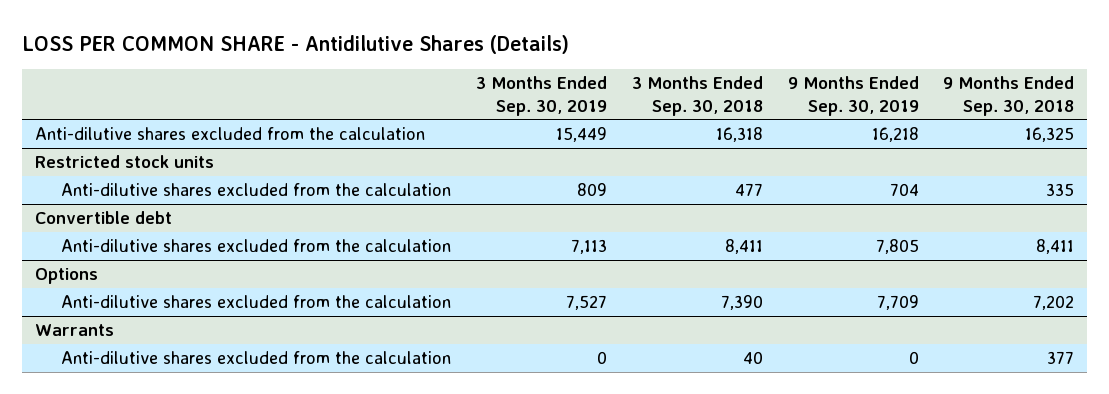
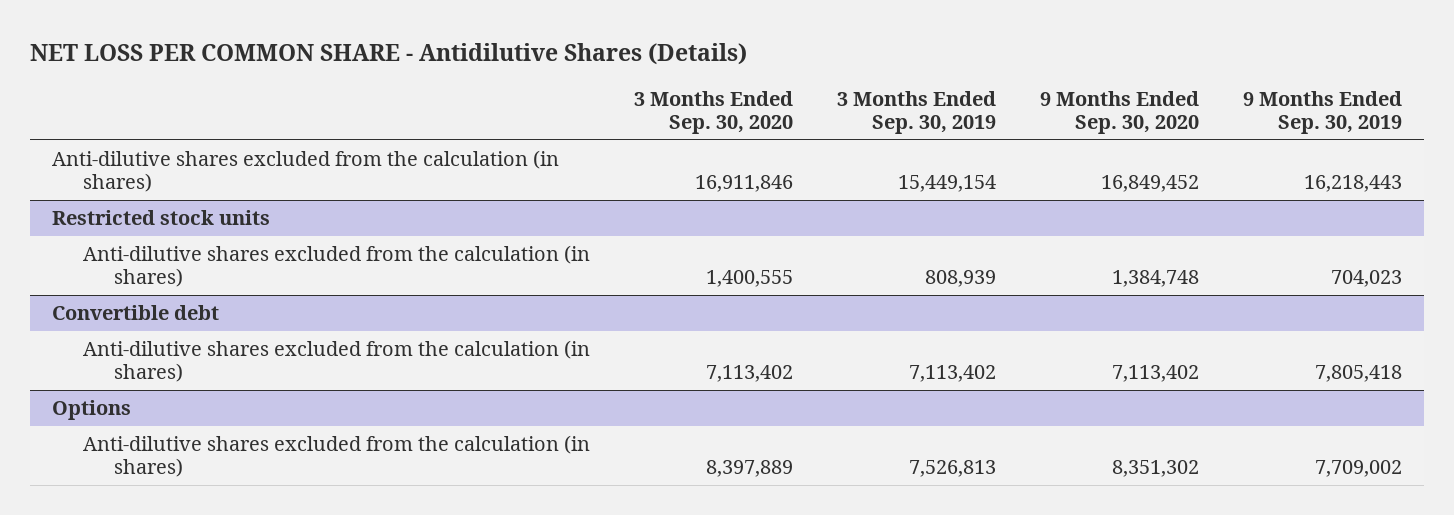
- LOSS PER COMMON SHARE - Antidilutive Shares (Details)
+ NET LOSS PER COMMON SHARE - Antidilutive Shares (Details)
- | 3 Months Ended Sep. 30, 2019 | 3 Months Ended Sep. 30, 2018 | 9 Months Ended Sep. 30, 2019 | 9 Months Ended Sep. 30, 2018
+ | 3 Months Ended Sep. 30, 2020 | 3 Months Ended Sep. 30, 2019 | 9 Months Ended Sep. 30, 2020 | 9 Months Ended Sep. 30, 2019
- Anti-dilutive shares excluded from the calculation | 15,449 | 16,318 | 16,218 | 16,325
+ Anti-dilutive shares excluded from the calculation (in shares) | 16,911,846 | 15,449,154 | 16,849,452 | 16,218,443
@ Restricted stock units
- Anti-dilutive shares excluded from the calculation | 809 | 477 | 704 | 335
+ Anti-dilutive shares excluded from the calculation (in shares) | 1,400,555 | 808,939 | 1,384,748 | 704,023
@ Convertible debt
- Anti-dilutive shares excluded from the calculation | 7,113 | 8,411 | 7,805 | 8,411
+ Anti-dilutive shares excluded from the calculation (in shares) | 7,113,402 | 7,113,402 | 7,113,402 | 7,805,418
@ Options
- Anti-dilutive shares excluded from the calculation | 7,527 | 7,390 | 7,709 | 7,202
- Warrants
- Anti-dilutive shares excluded from the calculation | 0 | 40 | 0 | 377
@ Options
+ Anti-dilutive shares excluded from the calculation (in shares) | 8,397,889 | 7,526,813 | 8,351,302 | 7,709,002

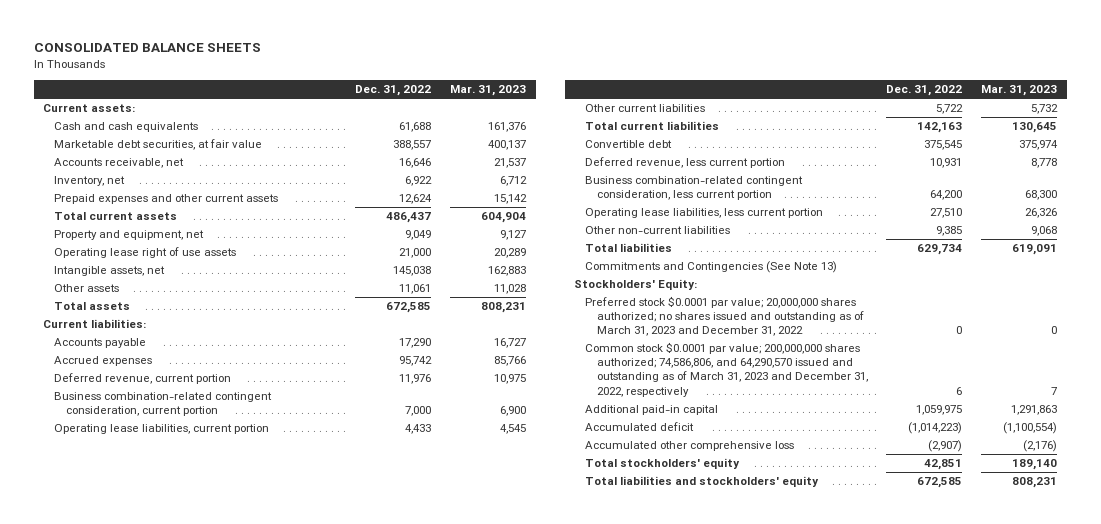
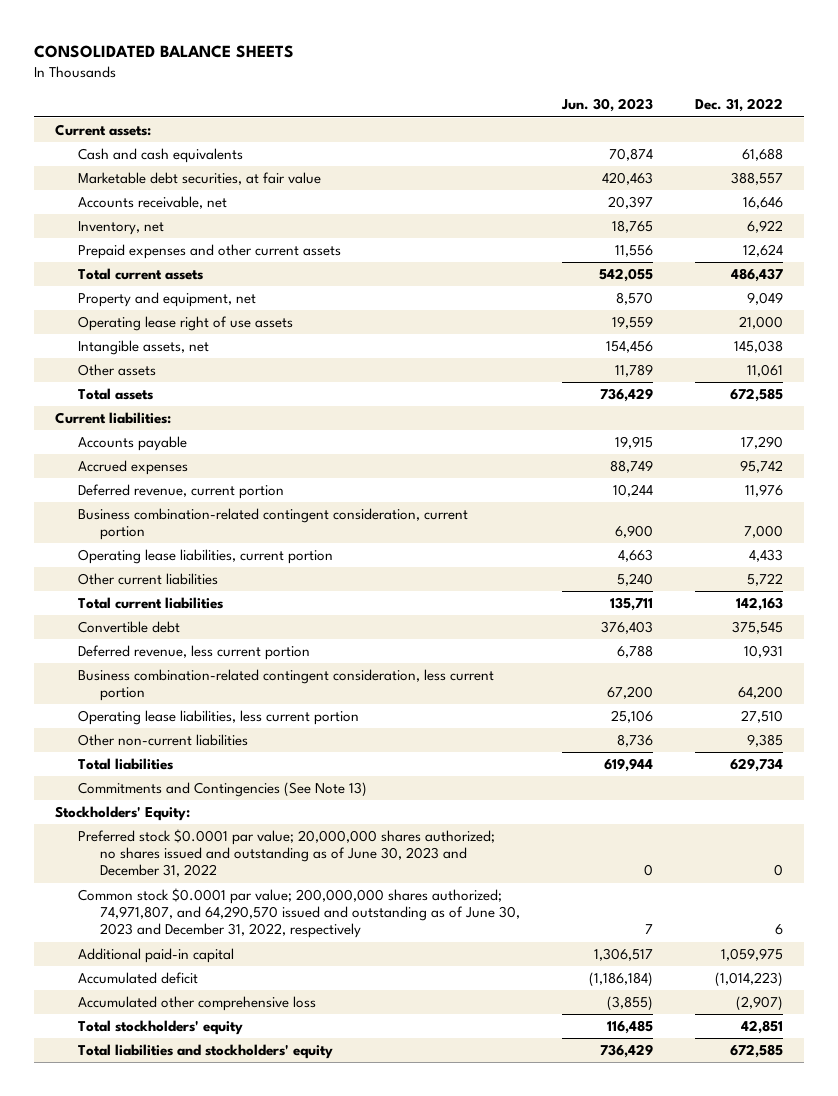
- | Dec. 31, 2022 | Mar. 31, 2023
+ | Jun. 30, 2023 | Dec. 31, 2022
- Preferred stock $0.0001 par value; 20,000,000 shares authorized; no shares issued and outstanding as of March 31, 2023 and December 31, 2022 | 0 | 0
- Common stock $0.0001 par value; 200,000,000 shares authorized; 74,586,806, and 64,290,570 issued and outstanding as of March 31, 2023 and December 31, 2022, respectively | 6 | 7
+ Preferred stock $0.0001 par value; 20,000,000 shares authorized; no shares issued and outstanding as of June 30, 2023 and December 31, 2022 | 0 | 0
+ Common stock $0.0001 par value; 200,000,000 shares authorized; 74,971,807, and 64,290,570 issued and outstanding as of June 30, 2023 and December 31, 2022, respectively | 7 | 6

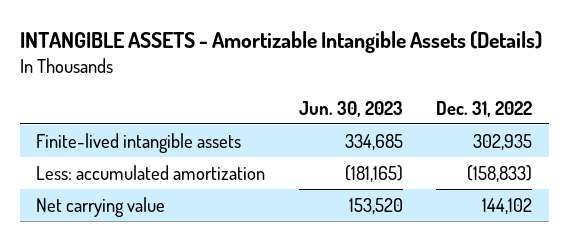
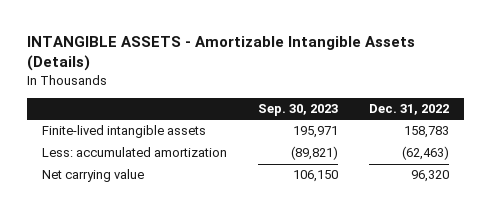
- | Jun. 30, 2023 | Dec. 31, 2022
+ | Sep. 30, 2023 | Dec. 31, 2022
- Finite-lived intangible assets | 334,685 | 302,935
- Less: accumulated amortization | (181,165) | (158,833)
- Net carrying value | 153,520 | 144,102
+ Finite-lived intangible assets | 195,971 | 158,783
+ Less: accumulated amortization | (89,821) | (62,463)
+ Net carrying value | 106,150 | 96,320

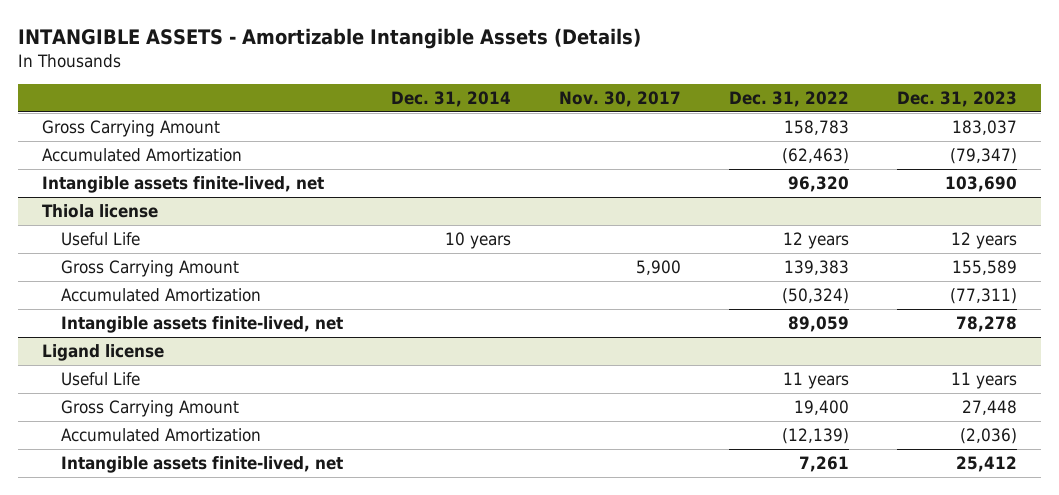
- | Sep. 30, 2023 | Dec. 31, 2022
+ | Dec. 31, 2014 | Nov. 30, 2017 | Dec. 31, 2022 | Dec. 31, 2023
- Finite-lived intangible assets | 195,971 | 158,783
- Less: accumulated amortization | (89,821) | (62,463)
- Net carrying value | 106,150 | 96,320
+ Gross Carrying Amount | | | 158,783 | 183,037
+ Accumulated Amortization | | | (62,463) | (79,347)
+ Intangible assets finite-lived, net | | | 96,320 | 103,690
+ Thiola license
+ Useful Life | 10 years | | 12 years | 12 years
+ Gross Carrying Amount | | 5,900 | 139,383 | 155,589
+ Accumulated Amortization | | | (50,324) | (77,311)
+ Intangible assets finite-lived, net | | | 89,059 | 78,278
+ Ligand license
+ Useful Life | | | 11 years | 11 years
+ Gross Carrying Amount | | | 19,400 | 27,448
+ Accumulated Amortization | | | (12,139) | (2,036)
+ Intangible assets finite-lived, net | | | 7,261 | 25,412

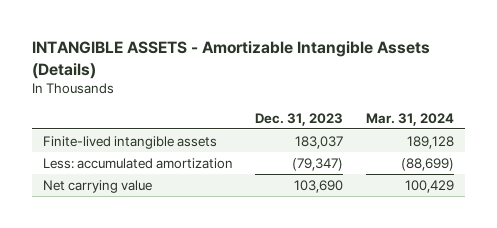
- | Dec. 31, 2014 | Nov. 30, 2017 | Dec. 31, 2022 | Dec. 31, 2023
+ | Dec. 31, 2023 | Mar. 31, 2024
- Gross Carrying Amount | | | 158,783 | 183,037
- Accumulated Amortization | | | (62,463) | (79,347)
- Intangible assets finite-lived, net | | | 96,320 | 103,690
- Thiola license
- Useful Life | 10 years | | 12 years | 12 years
- Gross Carrying Amount | | 5,900 | 139,383 | 155,589
- Accumulated Amortization | | | (50,324) | (77,311)
- Intangible assets finite-lived, net | | | 89,059 | 78,278
- Ligand license
- Useful Life | | | 11 years | 11 years
- Gross Carrying Amount | | | 19,400 | 27,448
- Accumulated Amortization | | | (12,139) | (2,036)
- Intangible assets finite-lived, net | | | 7,261 | 25,412
+ Finite-lived intangible assets | 183,037 | 189,128
+ Less: accumulated amortization | (79,347) | (88,699)
+ Net carrying value | 103,690 | 100,429

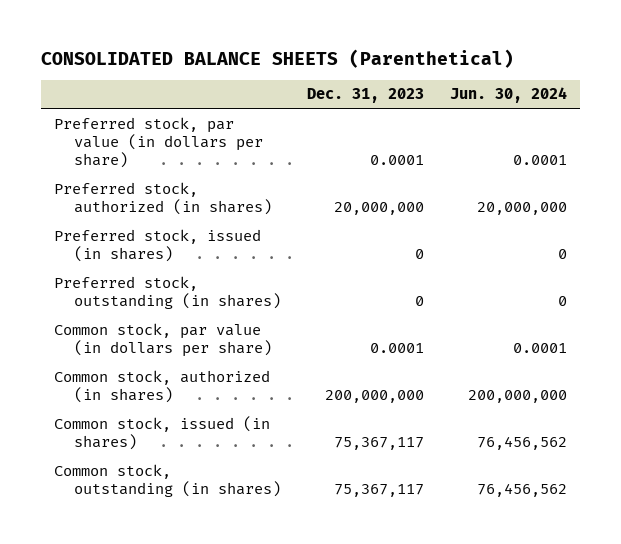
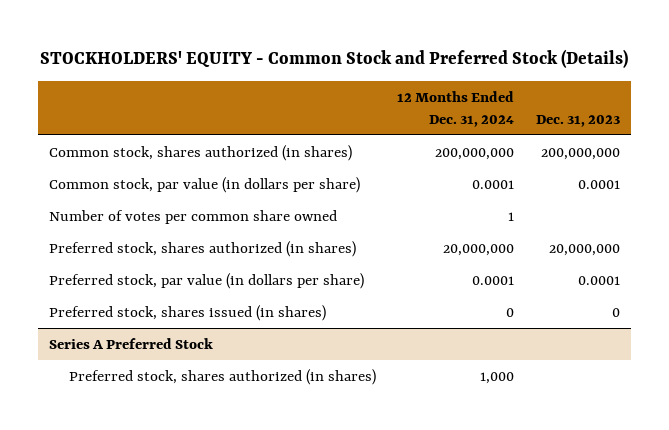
- CONSOLIDATED BALANCE SHEETS (Parenthetical)
+ STOCKHOLDERS' EQUITY - Common Stock and Preferred Stock (Details)
- | Dec. 31, 2023 | Jun. 30, 2024
+ | 12 Months Ended Dec. 31, 2024 | Dec. 31, 2023
- Preferred stock, authorized (in shares) | 20,000,000 | 20,000,000
- Preferred stock, issued (in shares) | 0 | 0
- Preferred stock, outstanding (in shares) | 0 | 0
+ Common stock, shares authorized (in shares) | 200,000,000 | 200,000,000
- Common stock, authorized (in shares) | 200,000,000 | 200,000,000
- Common stock, issued (in shares) | 75,367,117 | 76,456,562
- Common stock, outstanding (in shares) | 75,367,117 | 76,456,562
+ Number of votes per common share owned | 1 |
+ Preferred stock, shares authorized (in shares) | 20,000,000 | 20,000,000
moved down: Preferred stock, par value (in dollars per share) | 0.0001 | 0.0001
+ Preferred stock, shares issued (in shares) | 0 | 0
+ Series A Preferred Stock
+ Preferred stock, shares authorized (in shares) | 1,000 |

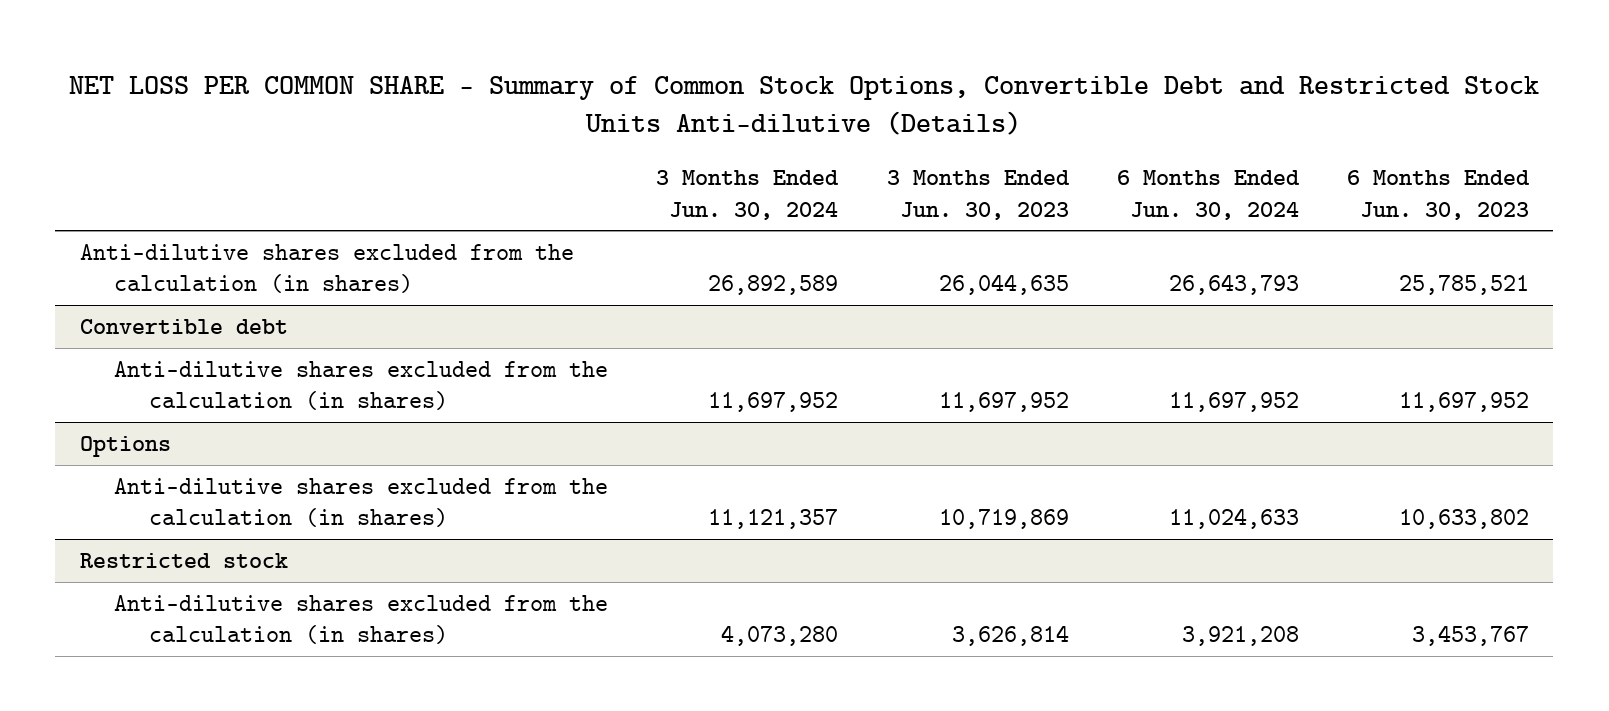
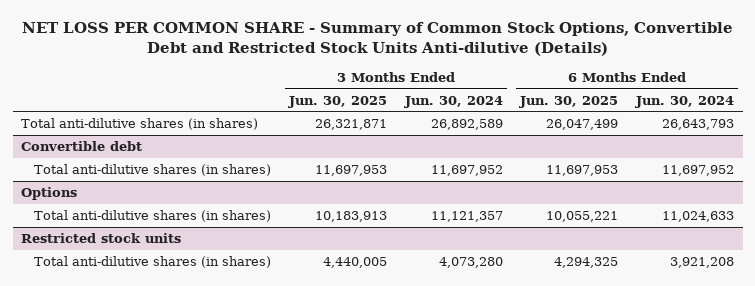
- | 3 Months Ended Jun. 30, 2024 | 3 Months Ended Jun. 30, 2023 | 6 Months Ended Jun. 30, 2024 | 6 Months Ended Jun. 30, 2023
+ | 3 Months Ended Jun. 30, 2025 | 3 Months Ended Jun. 30, 2024 | 6 Months Ended Jun. 30, 2025 | 6 Months Ended Jun. 30, 2024
- Anti-dilutive shares excluded from the calculation (in shares) | 26,892,589 | 26,044,635 | 26,643,793 | 25,785,521
+ Total anti-dilutive shares (in shares) | 26,321,871 | 26,892,589 | 26,047,499 | 26,643,793
@ Convertible debt
- Anti-dilutive shares excluded from the calculation (in shares) | 11,697,952 | 11,697,952 | 11,697,952 | 11,697,952
+ Total anti-dilutive shares (in shares) | 11,697,953 | 11,697,952 | 11,697,953 | 11,697,952
@ Options
- Anti-dilutive shares excluded from the calculation (in shares) | 11,121,357 | 10,719,869 | 11,024,633 | 10,633,802
- Restricted stock
- Anti-dilutive shares excluded from the calculation (in shares) | 4,073,280 | 3,626,814 | 3,921,208 | 3,453,767
@ Options
+ Total anti-dilutive shares (in shares) | 10,183,913 | 11,121,357 | 10,055,221 | 11,024,633
+ Restricted stock units
+ Total anti-dilutive shares (in shares) | 4,440,005 | 4,073,280 | 4,294,325 | 3,921,208

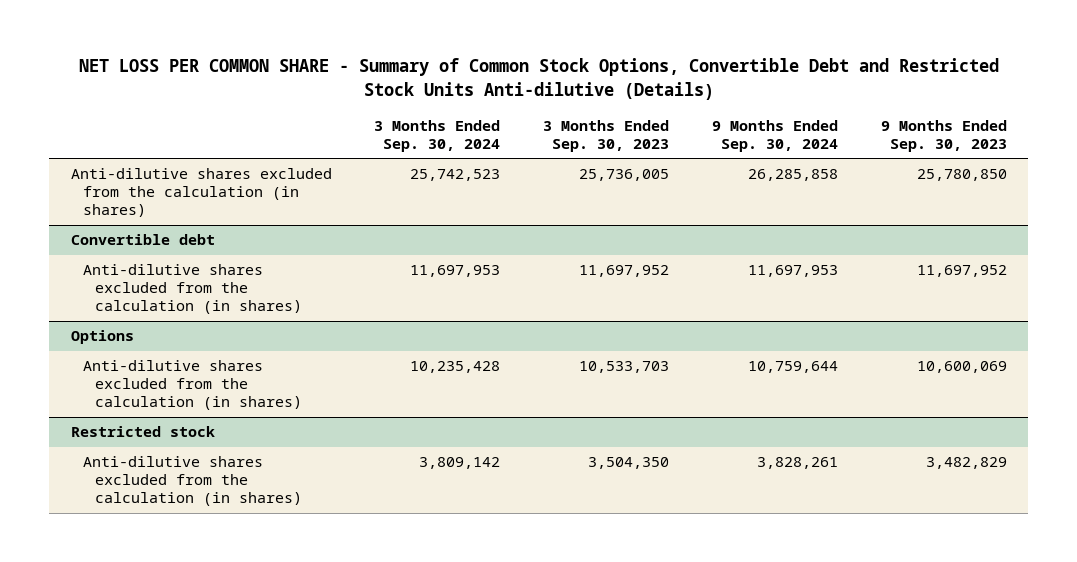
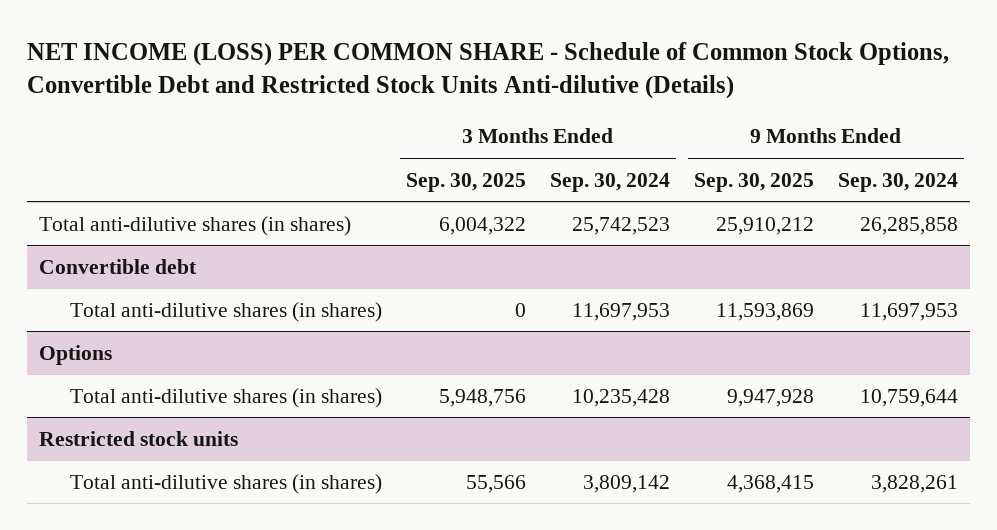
- NET LOSS PER COMMON SHARE - Summary of Common Stock Options, Convertible Debt and Restricted Stock Units Anti-dilutive (Details)
+ NET INCOME (LOSS) PER COMMON SHARE - Schedule of Common Stock Options, Convertible Debt and Restricted Stock Units Anti-dilutive (Details)
- | 3 Months Ended Sep. 30, 2024 | 3 Months Ended Sep. 30, 2023 | 9 Months Ended Sep. 30, 2024 | 9 Months Ended Sep. 30, 2023
+ | 3 Months Ended Sep. 30, 2025 | 3 Months Ended Sep. 30, 2024 | 9 Months Ended Sep. 30, 2025 | 9 Months Ended Sep. 30, 2024
- Anti-dilutive shares excluded from the calculation (in shares) | 25,742,523 | 25,736,005 | 26,285,858 | 25,780,850
+ Total anti-dilutive shares (in shares) | 6,004,322 | 25,742,523 | 25,910,212 | 26,285,858
@ Convertible debt
- Anti-dilutive shares excluded from the calculation (in shares) | 11,697,953 | 11,697,952 | 11,697,953 | 11,697,952
+ Total anti-dilutive shares (in shares) | 0 | 11,697,953 | 11,593,869 | 11,697,953
@ Options
- Anti-dilutive shares excluded from the calculation (in shares) | 10,235,428 | 10,533,703 | 10,759,644 | 10,600,069
- Restricted stock
- Anti-dilutive shares excluded from the calculation (in shares) | 3,809,142 | 3,504,350 | 3,828,261 | 3,482,829
@ Options
+ Total anti-dilutive shares (in shares) | 5,948,756 | 10,235,428 | 9,947,928 | 10,759,644
+ Restricted stock units
+ Total anti-dilutive shares (in shares) | 55,566 | 3,809,142 | 4,368,415 | 3,828,261

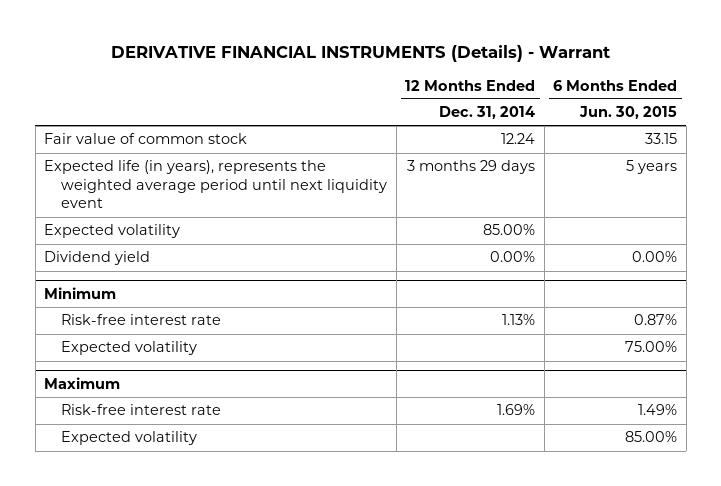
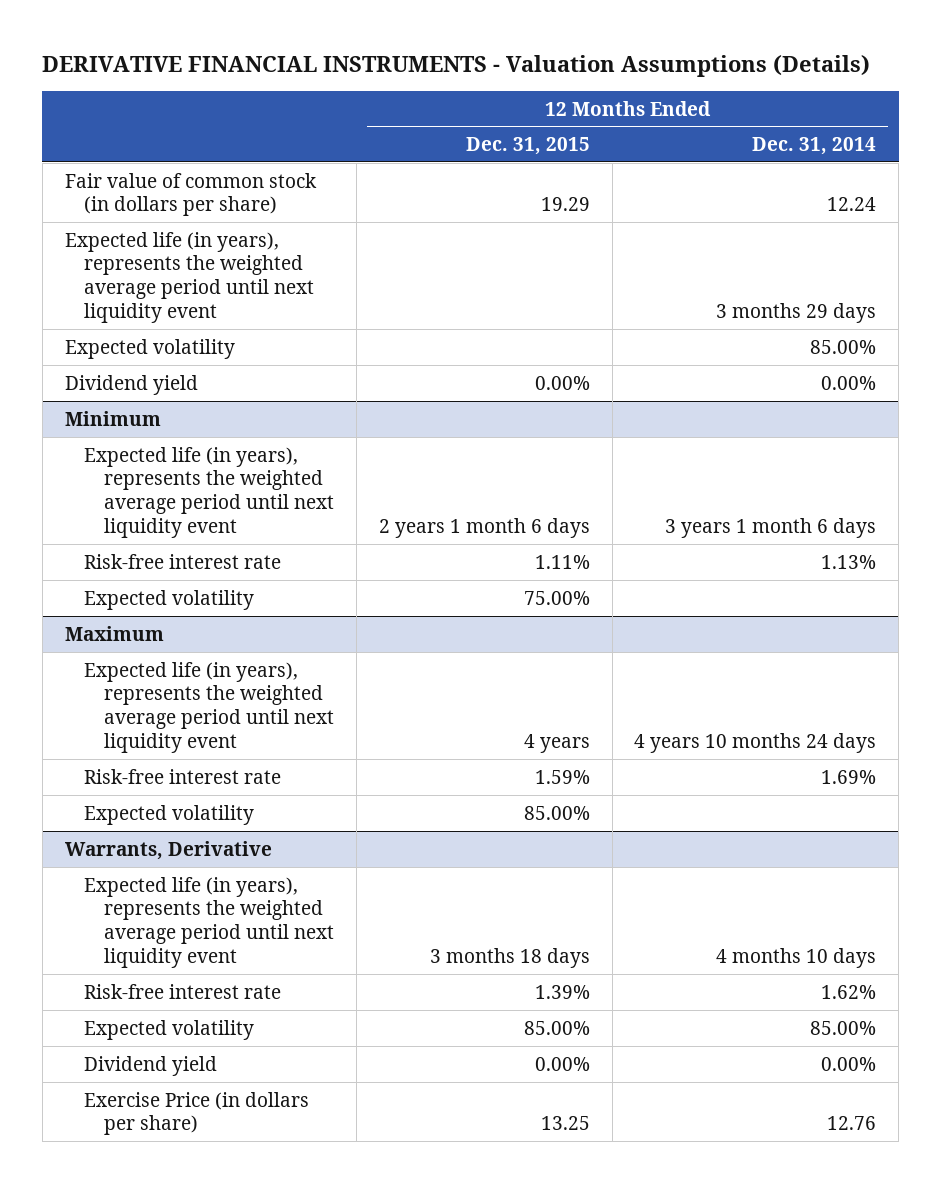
- DERIVATIVE FINANCIAL INSTRUMENTS (Details) - Warrant
+ DERIVATIVE FINANCIAL INSTRUMENTS - Valuation Assumptions (Details)
- | 12 Months Ended Dec. 31, 2014 | 6 Months Ended Jun. 30, 2015
+ | 12 Months Ended Dec. 31, 2015 | 12 Months Ended Dec. 31, 2014
- Fair value of common stock | 12.24 | 33.15
+ Fair value of common stock (in dollars per share) | 19.29 | 12.24
@ Minimum
+ Expected life (in years), represents the weighted average period until next liquidity event | 2 years 1 month 6 days | 3 years 1 month 6 days
@ Maximum
+ Expected life (in years), represents the weighted average period until next liquidity event | 4 years | 4 years 10 months 24 days
+ Warrants, Derivative
+ Expected life (in years), represents the weighted average period until next liquidity event | 3 months 18 days | 4 months 10 days
+ Risk-free interest rate | 1.39% | 1.62%
+ Expected volatility | 85.00% | 85.00%
+ Dividend yield | 0.00% | 0.00%
+ Exercise Price (in dollars per share) | 13.25 | 12.76

